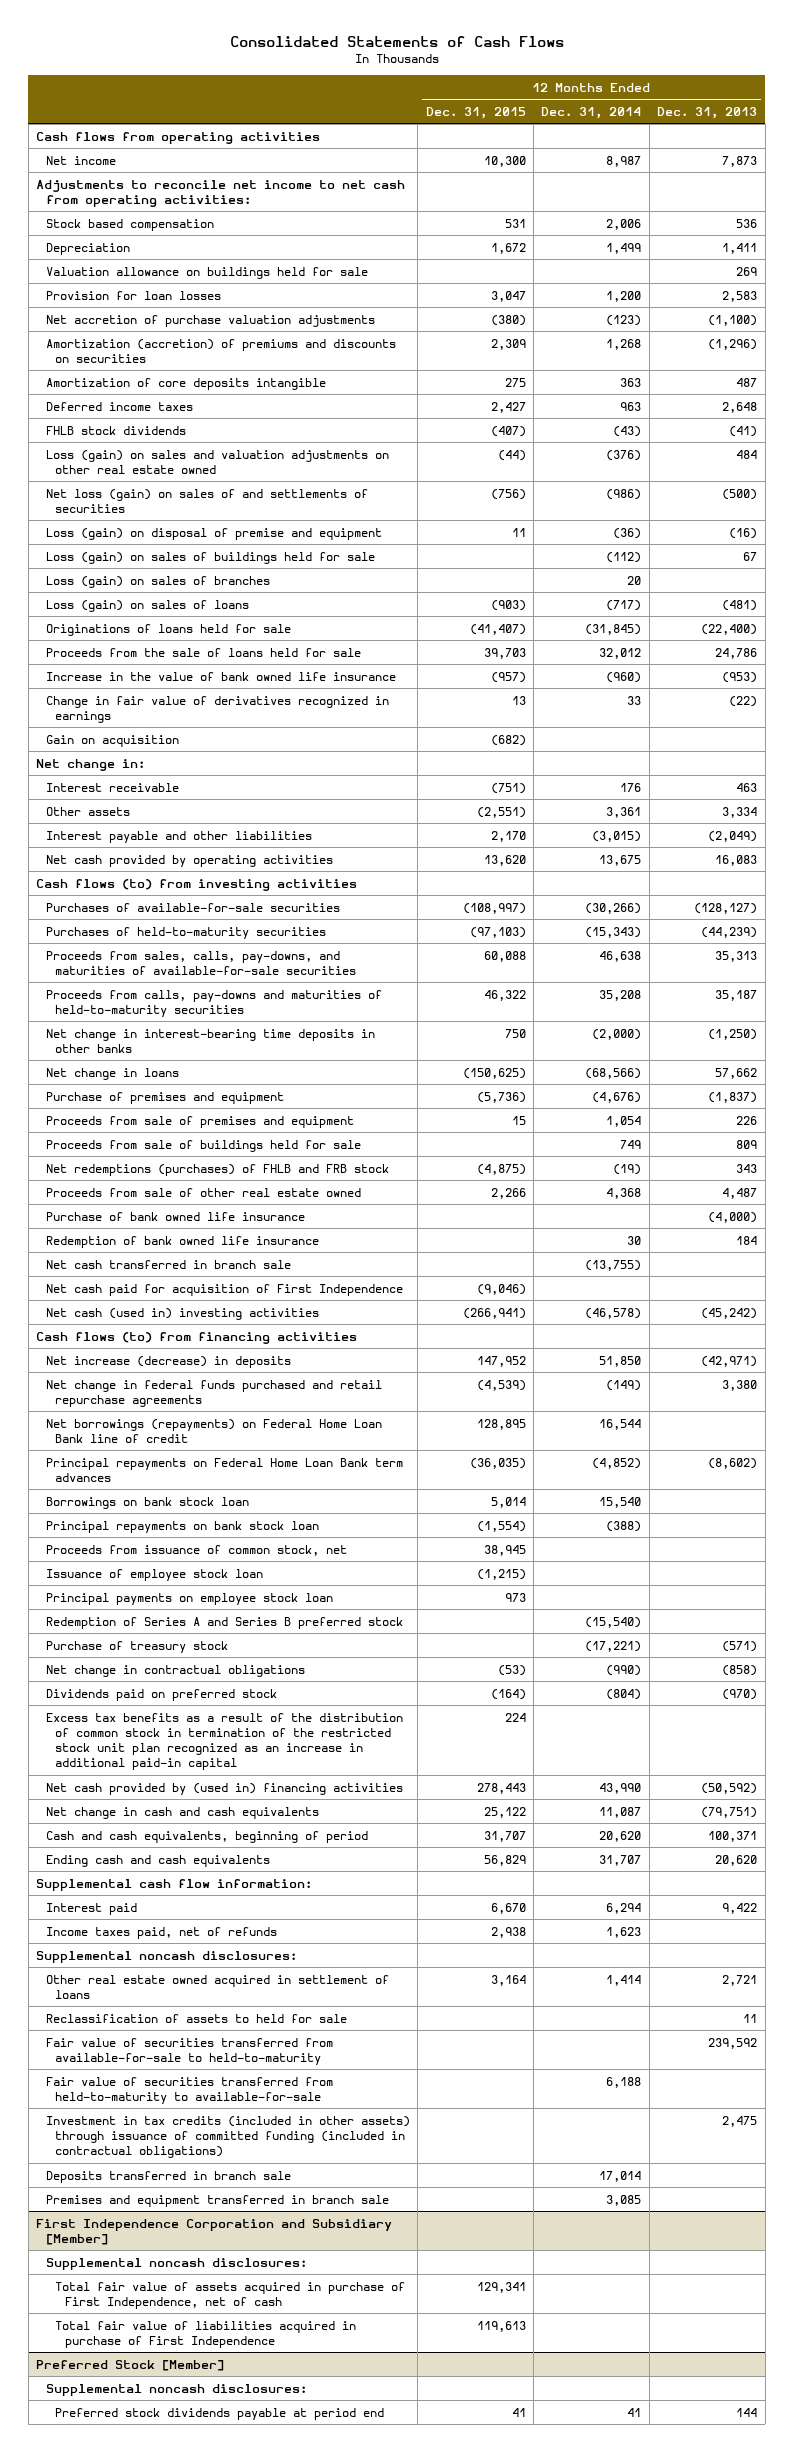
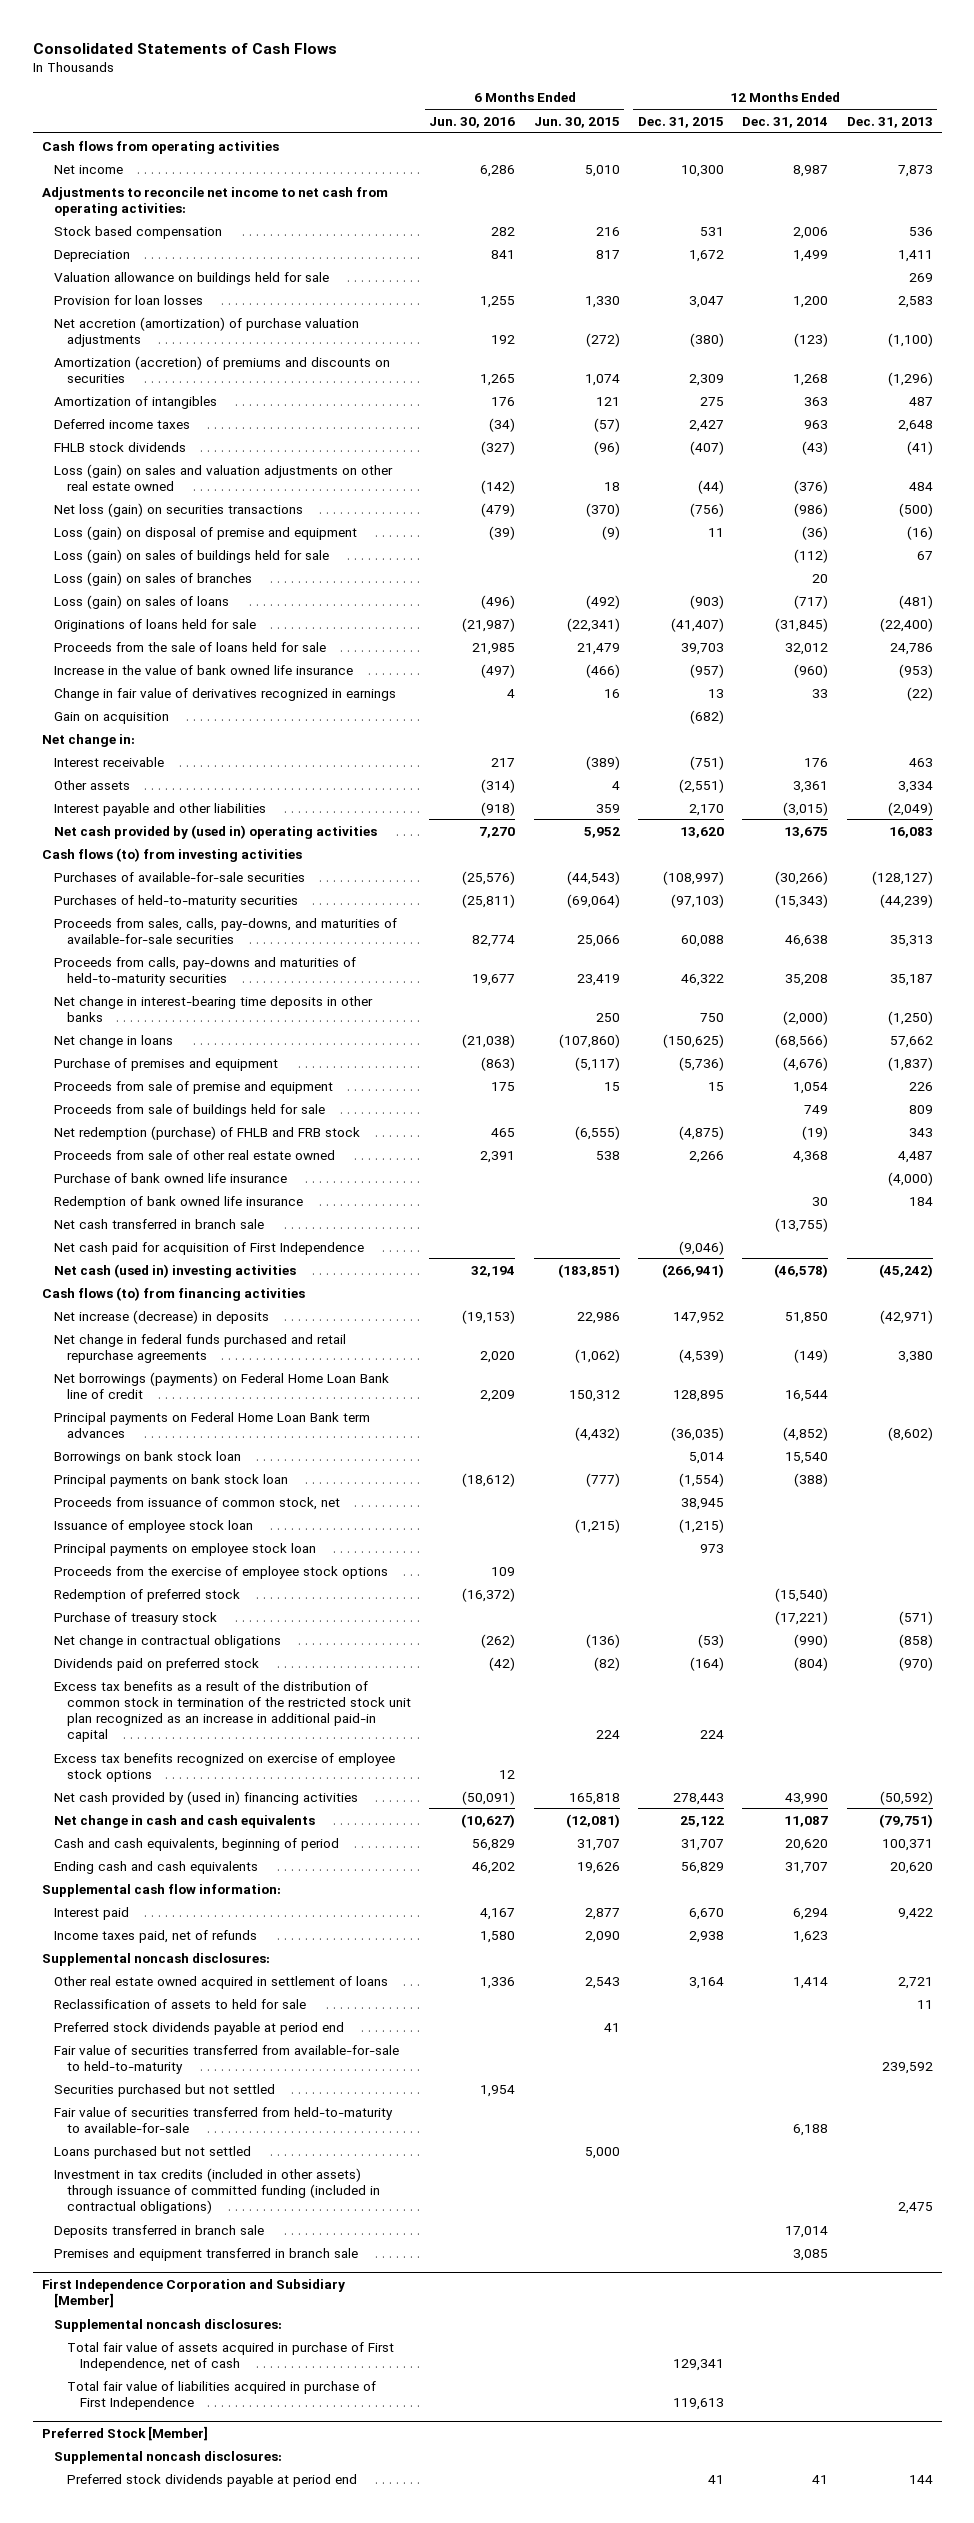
- | 12 Months Ended Dec. 31, 2015 | 12 Months Ended Dec. 31, 2014 | 12 Months Ended Dec. 31, 2013
+ | 6 Months Ended Jun. 30, 2016 | 6 Months Ended Jun. 30, 2015 | 12 Months Ended Dec. 31, 2015 | 12 Months Ended Dec. 31, 2014 | 12 Months Ended Dec. 31, 2013
- Net accretion of purchase valuation adjustments | (380) | (123) | (1,100)
+ Net accretion (amortization) of purchase valuation adjustments | 192 | (272) | (380) | (123) | (1,100)
- Amortization of core deposits intangible | 275 | 363 | 487
+ Amortization of intangibles | 176 | 121 | 275 | 363 | 487
- Net loss (gain) on sales of and settlements of securities | (756) | (986) | (500)
+ Net loss (gain) on securities transactions | (479) | (370) | (756) | (986) | (500)
- Net cash provided by operating activities | 13,620 | 13,675 | 16,083
+ Net cash provided by (used in) operating activities | 7,270 | 5,952 | 13,620 | 13,675 | 16,083
- Proceeds from sale of premises and equipment | 15 | 1,054 | 226
+ Proceeds from sale of premise and equipment | 175 | 15 | 15 | 1,054 | 226
- Net redemptions (purchases) of FHLB and FRB stock | (4,875) | (19) | 343
+ Net redemption (purchase) of FHLB and FRB stock | 465 | (6,555) | (4,875) | (19) | 343
- Net borrowings (repayments) on Federal Home Loan Bank line of credit | 128,895 | 16,544 |
- Principal repayments on Federal Home Loan Bank term advances | (36,035) | (4,852) | (8,602)
+ Net borrowings (payments) on Federal Home Loan Bank line of credit | 2,209 | 150,312 | 128,895 | 16,544 |
+ Principal payments on Federal Home Loan Bank term advances | | (4,432) | (36,035) | (4,852) | (8,602)
- Principal repayments on bank stock loan | (1,554) | (388) |
+ Principal payments on bank stock loan | (18,612) | (777) | (1,554) | (388) |
- Redemption of Series A and Series B preferred stock | | (15,540) |
+ Proceeds from the exercise of employee stock options | 109 | | | |
+ Redemption of preferred stock | (16,372) | | | (15,540) |
+ Excess tax benefits recognized on exercise of employee stock options | 12 | | | |
+ Preferred stock dividends payable at period end | | 41 | | |
+ Securities purchased but not settled | 1,954 | | | |
+ Loans purchased but not settled | | 5,000 | | |

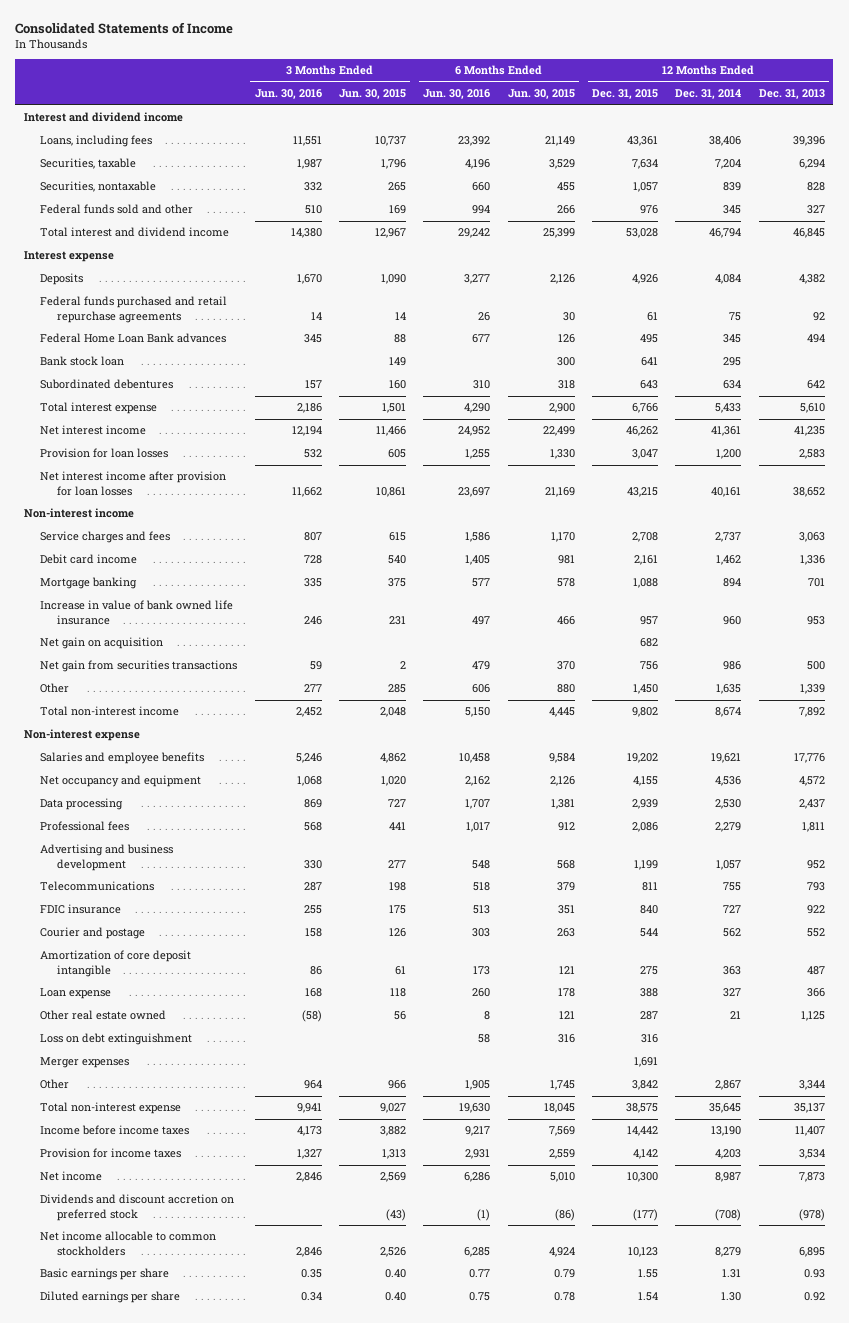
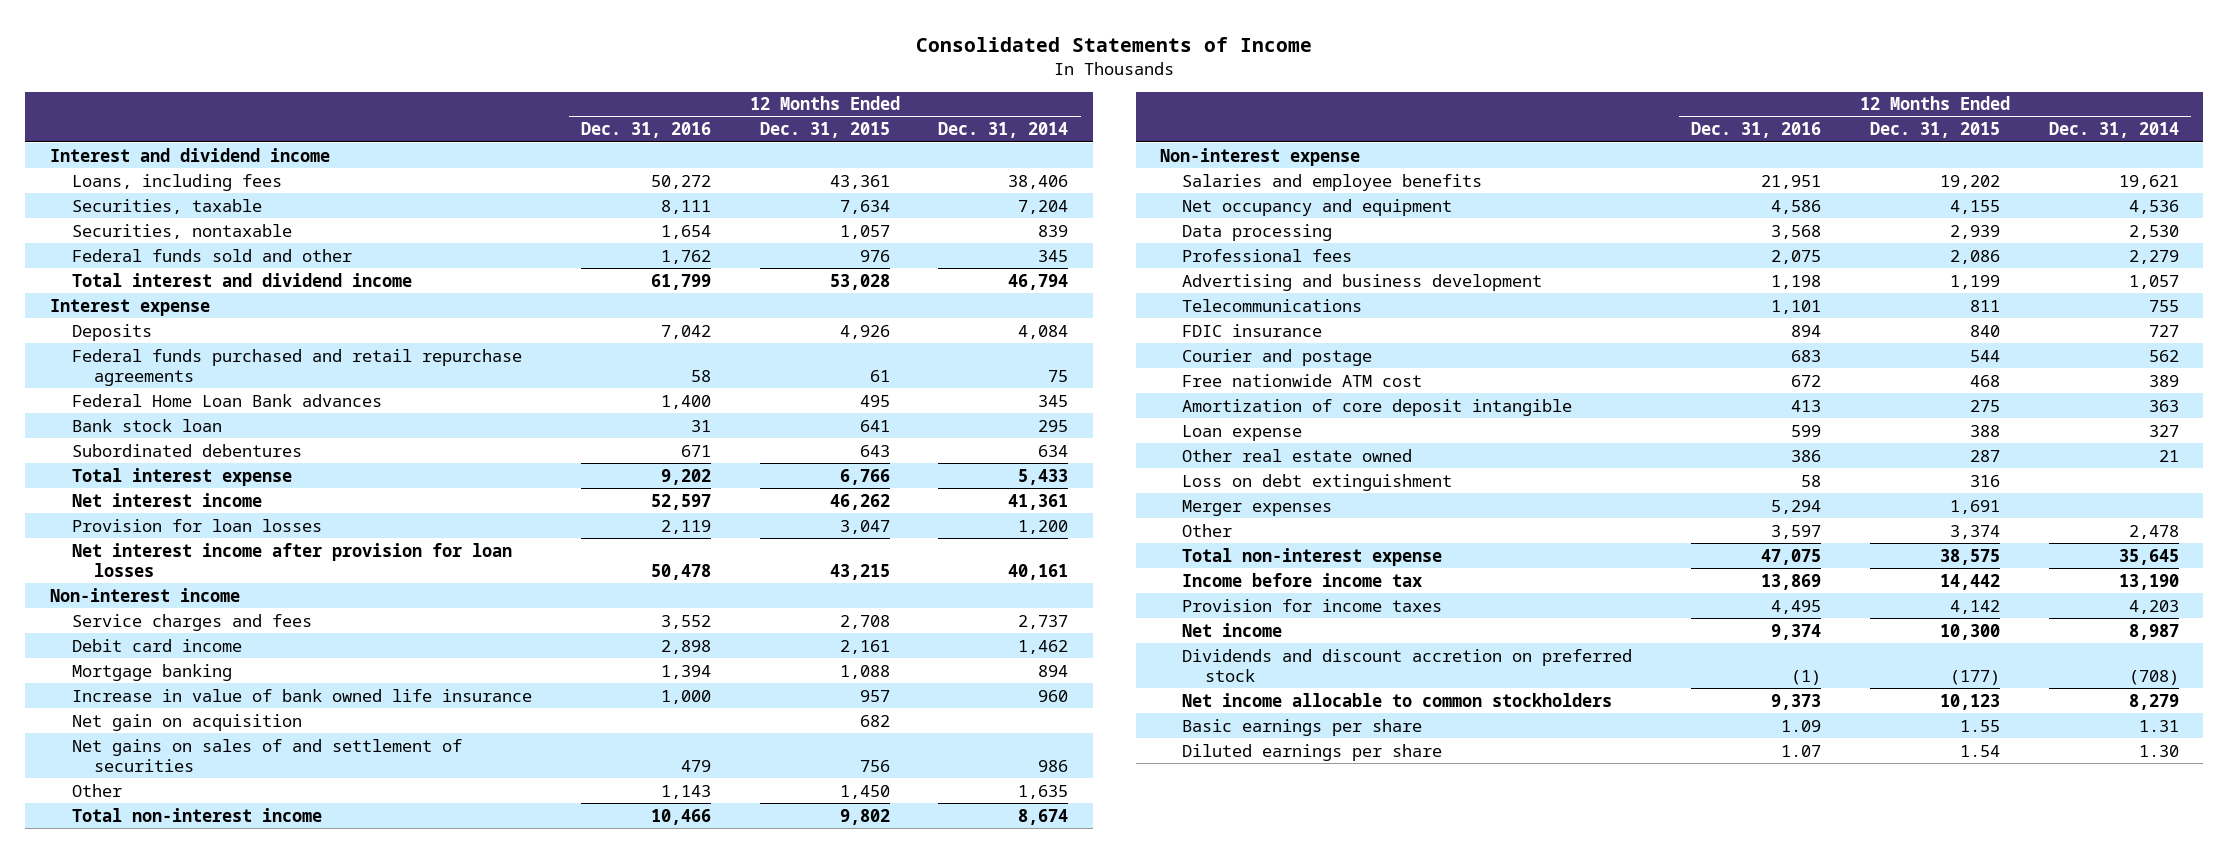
- | 3 Months Ended Jun. 30, 2016 | 3 Months Ended Jun. 30, 2015 | 6 Months Ended Jun. 30, 2016 | 6 Months Ended Jun. 30, 2015 | 12 Months Ended Dec. 31, 2015 | 12 Months Ended Dec. 31, 2014 | 12 Months Ended Dec. 31, 2013
+ | 12 Months Ended Dec. 31, 2016 | 12 Months Ended Dec. 31, 2015 | 12 Months Ended Dec. 31, 2014
- Net gain from securities transactions | 59 | 2 | 479 | 370 | 756 | 986 | 500
+ Net gains on sales of and settlement of securities | 479 | 756 | 986
+ Free nationwide ATM cost | 672 | 468 | 389
- Other | 964 | 966 | 1,905 | 1,745 | 3,842 | 2,867 | 3,344
+ Other | 3,597 | 3,374 | 2,478
- Income before income taxes | 4,173 | 3,882 | 9,217 | 7,569 | 14,442 | 13,190 | 11,407
+ Income before income tax | 13,869 | 14,442 | 13,190

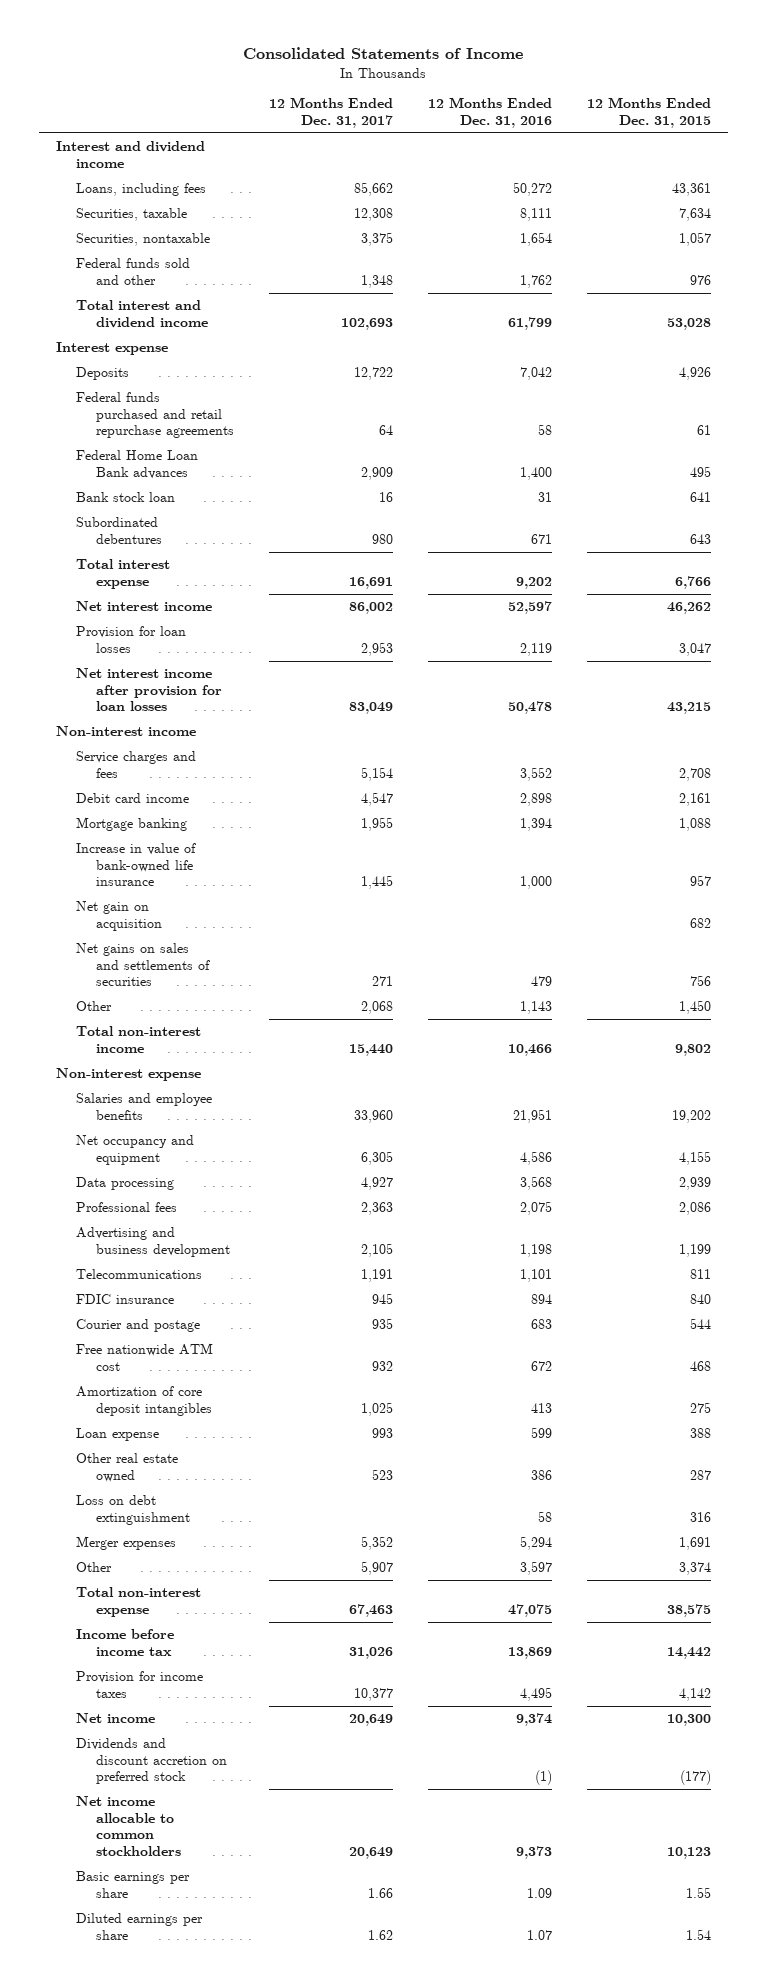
- | 12 Months Ended Dec. 31, 2016 | 12 Months Ended Dec. 31, 2015 | 12 Months Ended Dec. 31, 2014
+ | 12 Months Ended Dec. 31, 2017 | 12 Months Ended Dec. 31, 2016 | 12 Months Ended Dec. 31, 2015
- Increase in value of bank owned life insurance | 1,000 | 957 | 960
+ Increase in value of bank-owned life insurance | 1,445 | 1,000 | 957
- Net gains on sales of and settlement of securities | 479 | 756 | 986
+ Net gains on sales and settlements of securities | 271 | 479 | 756
- Amortization of core deposit intangible | 413 | 275 | 363
+ Amortization of core deposit intangibles | 1,025 | 413 | 275

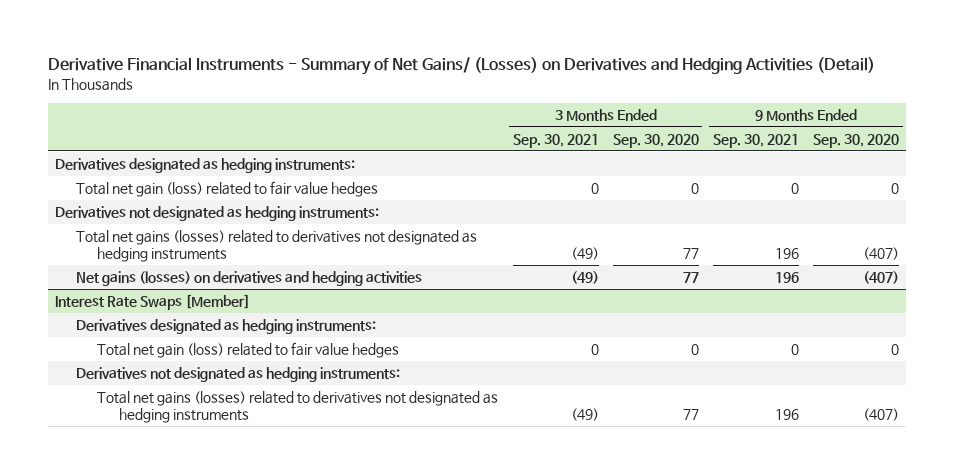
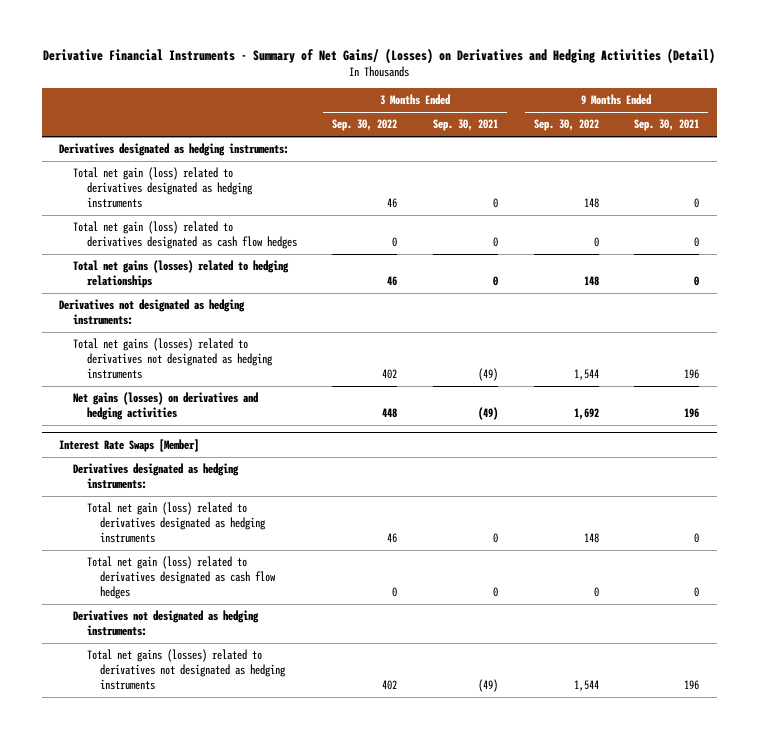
- | 3 Months Ended Sep. 30, 2021 | 3 Months Ended Sep. 30, 2020 | 9 Months Ended Sep. 30, 2021 | 9 Months Ended Sep. 30, 2020
+ | 3 Months Ended Sep. 30, 2022 | 3 Months Ended Sep. 30, 2021 | 9 Months Ended Sep. 30, 2022 | 9 Months Ended Sep. 30, 2021
- Total net gain (loss) related to fair value hedges | 0 | 0 | 0 | 0
+ Total net gain (loss) related to derivatives designated as hedging instruments | 46 | 0 | 148 | 0
+ Total net gain (loss) related to derivatives designated as cash flow hedges | 0 | 0 | 0 | 0
+ Total net gains (losses) related to hedging relationships | 46 | 0 | 148 | 0
@ Interest Rate Swaps [Member]
- Total net gain (loss) related to fair value hedges | 0 | 0 | 0 | 0
+ Total net gain (loss) related to derivatives designated as hedging instruments | 46 | 0 | 148 | 0
+ Total net gain (loss) related to derivatives designated as cash flow hedges | 0 | 0 | 0 | 0

